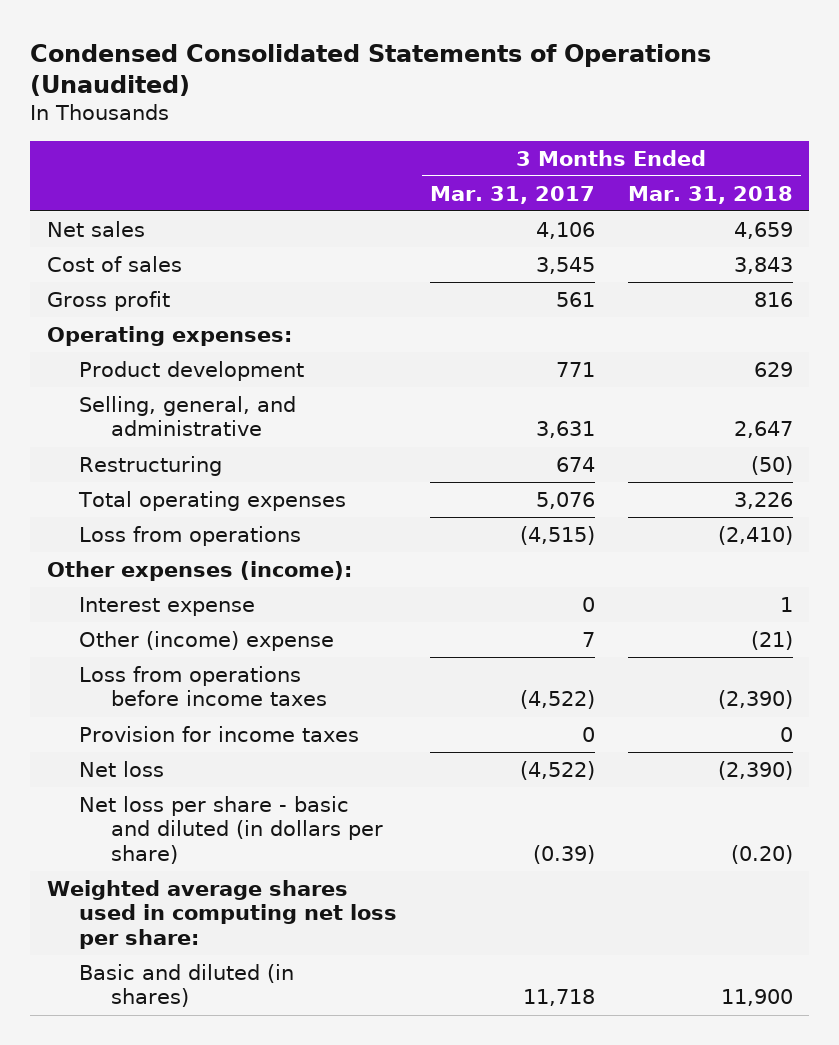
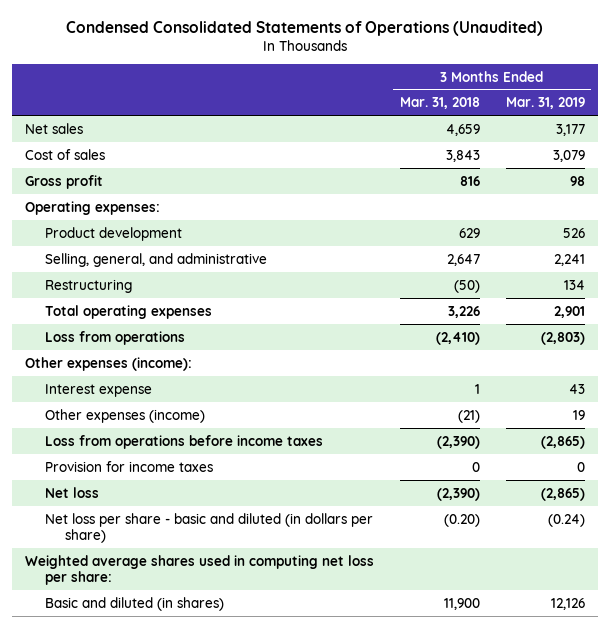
- | 3 Months Ended Mar. 31, 2017 | 3 Months Ended Mar. 31, 2018
+ | 3 Months Ended Mar. 31, 2018 | 3 Months Ended Mar. 31, 2019
- Other (income) expense | 7 | (21)
+ Other expenses (income) | (21) | 19

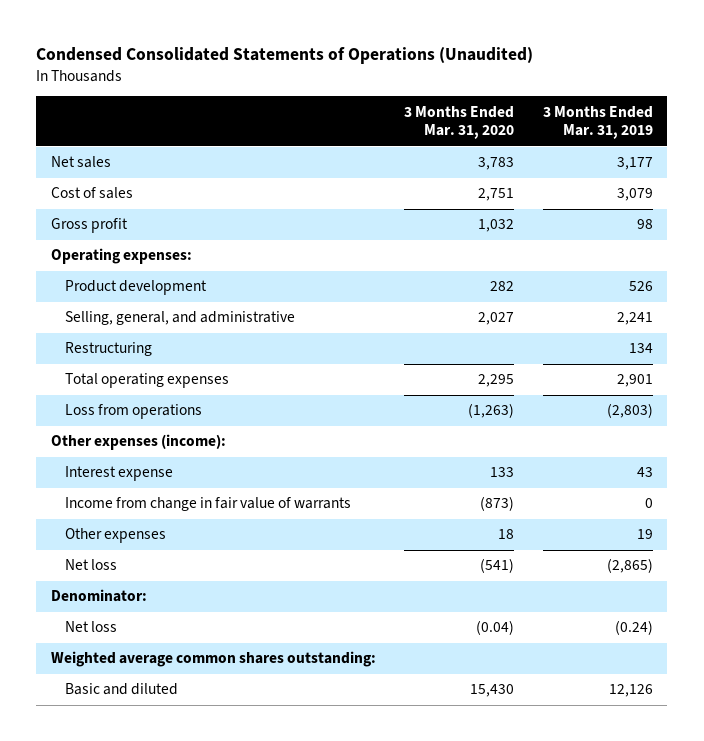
- | 3 Months Ended Mar. 31, 2018 | 3 Months Ended Mar. 31, 2019
+ | 3 Months Ended Mar. 31, 2020 | 3 Months Ended Mar. 31, 2019
- Other expenses (income) | (21) | 19
- Loss from operations before income taxes | (2,390) | (2,865)
- Provision for income taxes | 0 | 0
+ Income from change in fair value of warrants | (873) | 0
+ Other expenses | 18 | 19
- Net loss per share - basic and diluted (in dollars per share) | (0.20) | (0.24)
- Weighted average shares used in computing net loss per share:
- Basic and diluted (in shares) | 11,900 | 12,126
+ Denominator:
+ Net loss | (0.04) | (0.24)
+ Weighted average common shares outstanding:
+ Basic and diluted | 15,430 | 12,126

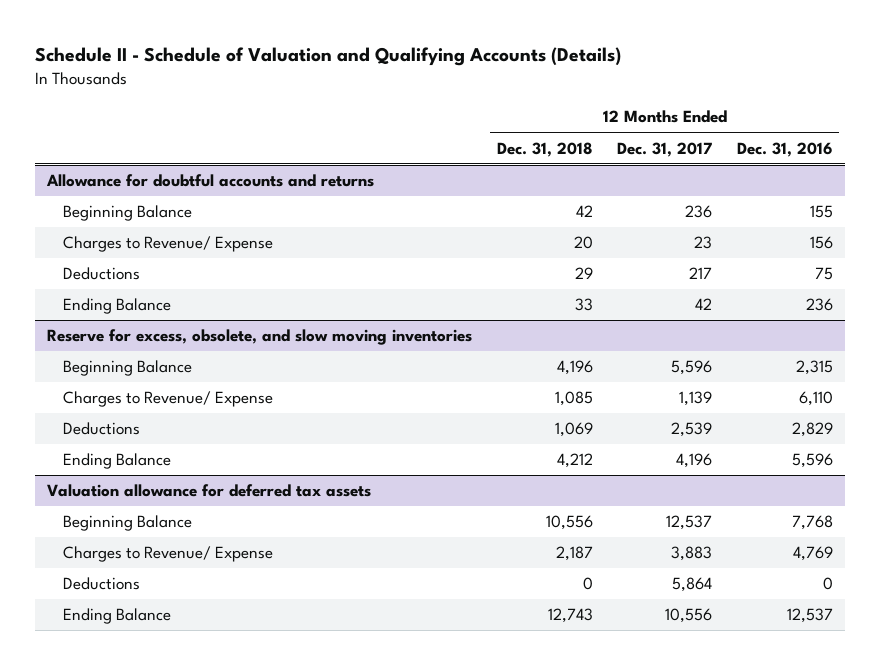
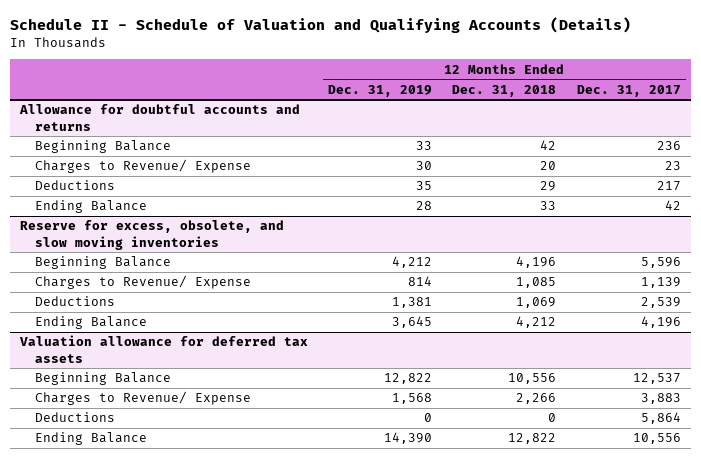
- | 12 Months Ended Dec. 31, 2018 | 12 Months Ended Dec. 31, 2017 | 12 Months Ended Dec. 31, 2016
+ | 12 Months Ended Dec. 31, 2019 | 12 Months Ended Dec. 31, 2018 | 12 Months Ended Dec. 31, 2017
@ Valuation allowance for deferred tax assets
- Charges to Revenue/ Expense | 2,187 | 3,883 | 4,769
+ Charges to Revenue/ Expense | 1,568 | 2,266 | 3,883
- Ending Balance | 12,743 | 10,556 | 12,537
+ Ending Balance | 14,390 | 12,822 | 10,556

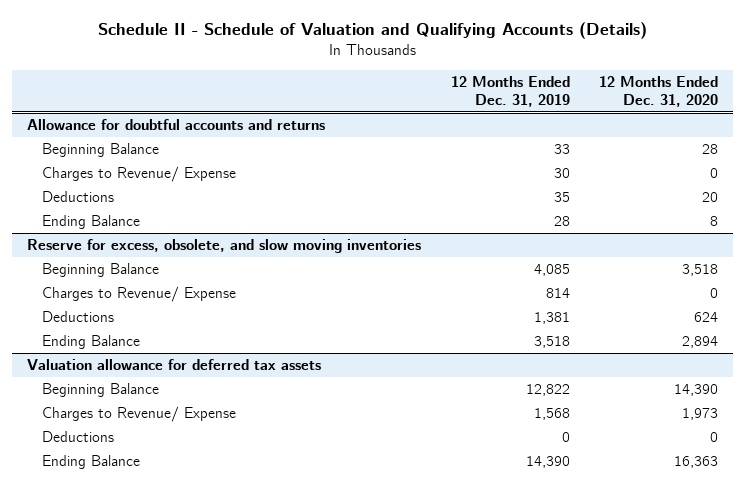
- | 12 Months Ended Dec. 31, 2019 | 12 Months Ended Dec. 31, 2018 | 12 Months Ended Dec. 31, 2017
+ | 12 Months Ended Dec. 31, 2019 | 12 Months Ended Dec. 31, 2020
@ Reserve for excess, obsolete, and slow moving inventories
- Beginning Balance | 4,212 | 4,196 | 5,596
+ Beginning Balance | 4,085 | 3,518
- Ending Balance | 3,645 | 4,212 | 4,196
+ Ending Balance | 3,518 | 2,894

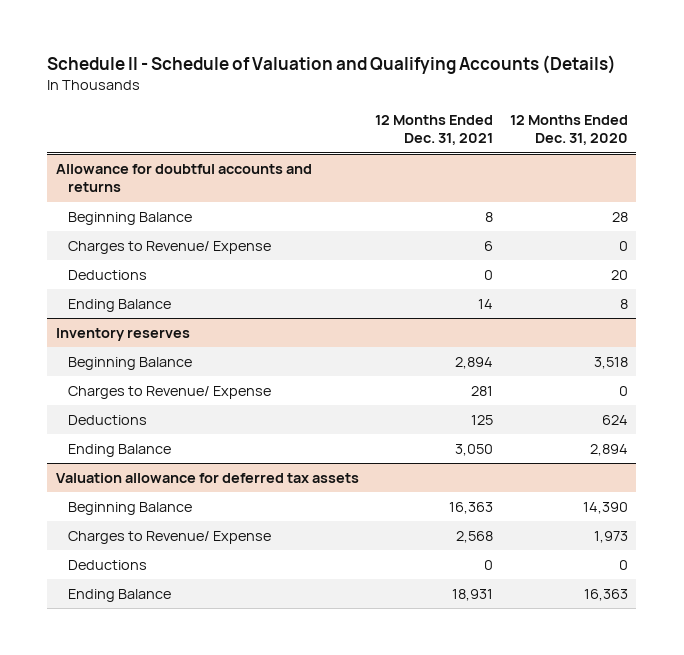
- | 12 Months Ended Dec. 31, 2019 | 12 Months Ended Dec. 31, 2020
+ | 12 Months Ended Dec. 31, 2021 | 12 Months Ended Dec. 31, 2020
- Reserve for excess, obsolete, and slow moving inventories
+ Inventory reserves

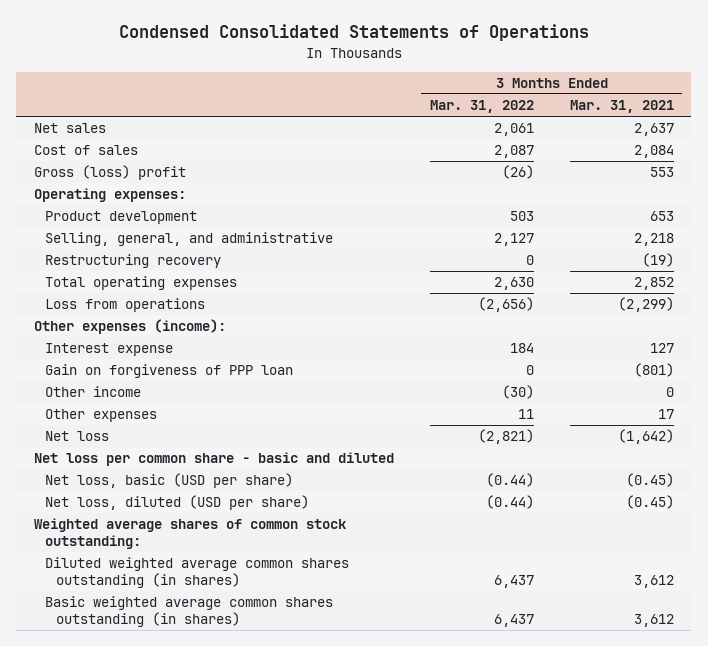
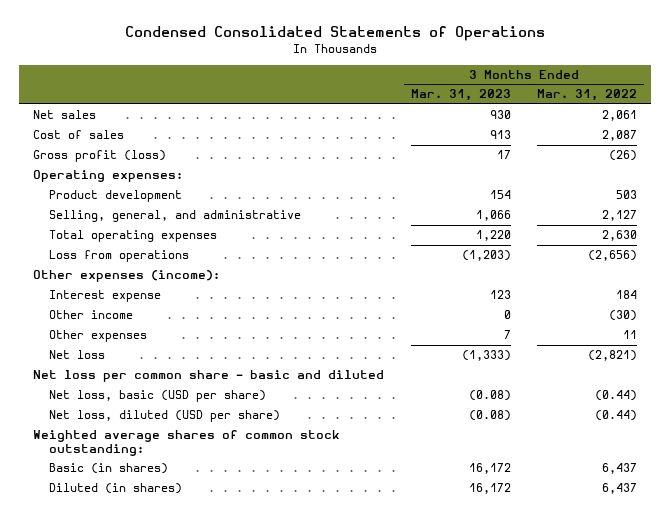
- | 3 Months Ended Mar. 31, 2022 | 3 Months Ended Mar. 31, 2021
+ | 3 Months Ended Mar. 31, 2023 | 3 Months Ended Mar. 31, 2022
- Gross (loss) profit | (26) | 553
+ Gross profit (loss) | 17 | (26)
- Restructuring recovery | 0 | (19)
- Gain on forgiveness of PPP loan | 0 | (801)
- Diluted weighted average common shares outstanding (in shares) | 6,437 | 3,612
- Basic weighted average common shares outstanding (in shares) | 6,437 | 3,612
+ Basic (in shares) | 16,172 | 6,437
+ Diluted (in shares) | 16,172 | 6,437

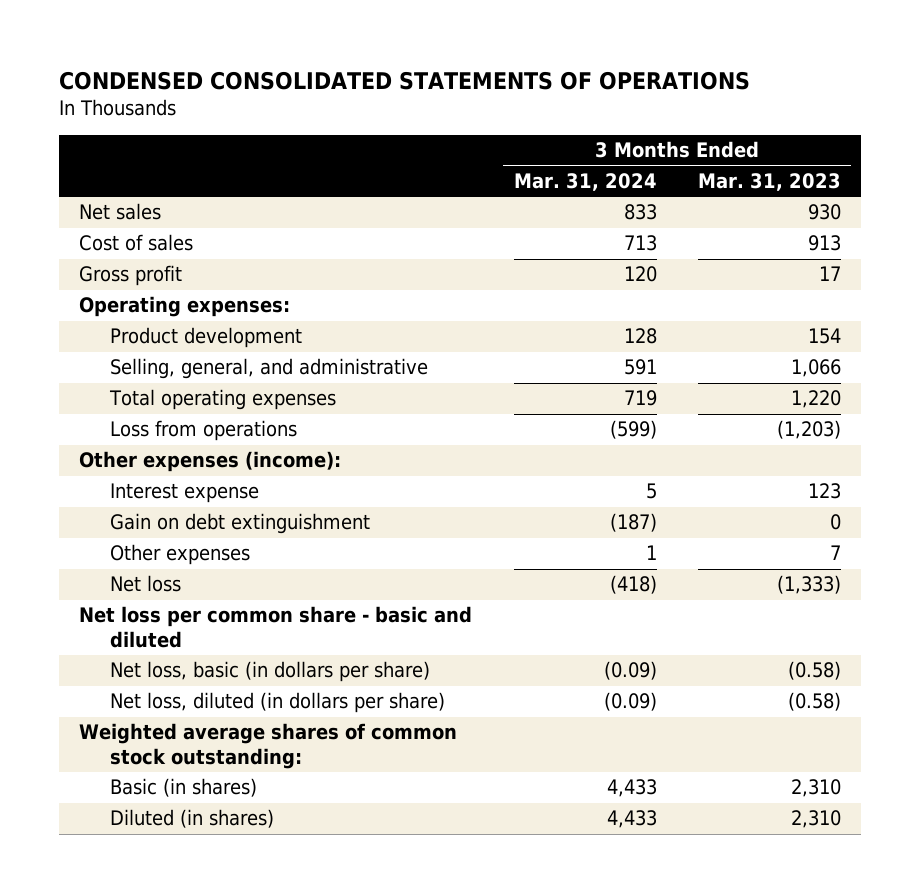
- Condensed Consolidated Statements of Operations
+ CONDENSED CONSOLIDATED STATEMENTS OF OPERATIONS
- | 3 Months Ended Mar. 31, 2023 | 3 Months Ended Mar. 31, 2022
+ | 3 Months Ended Mar. 31, 2024 | 3 Months Ended Mar. 31, 2023
- Gross profit (loss) | 17 | (26)
+ Gross profit | 120 | 17
- Other income | 0 | (30)
+ Gain on debt extinguishment | (187) | 0
- Net loss, basic (USD per share) | (0.08) | (0.44)
- Net loss, diluted (USD per share) | (0.08) | (0.44)
+ Net loss, basic (in dollars per share) | (0.09) | (0.58)
+ Net loss, diluted (in dollars per share) | (0.09) | (0.58)
- Basic (in shares) | 16,172 | 6,437
- Diluted (in shares) | 16,172 | 6,437
+ Basic (in shares) | 4,433 | 2,310
+ Diluted (in shares) | 4,433 | 2,310

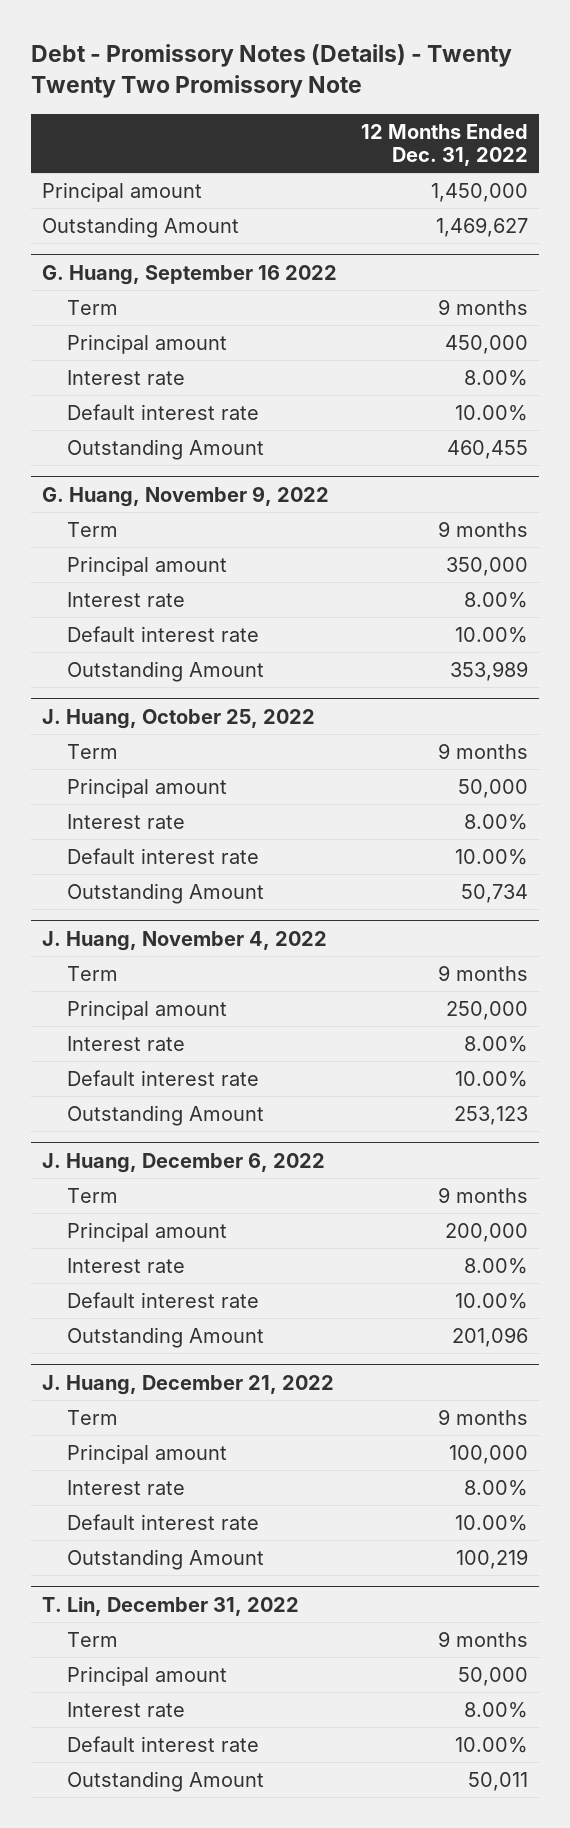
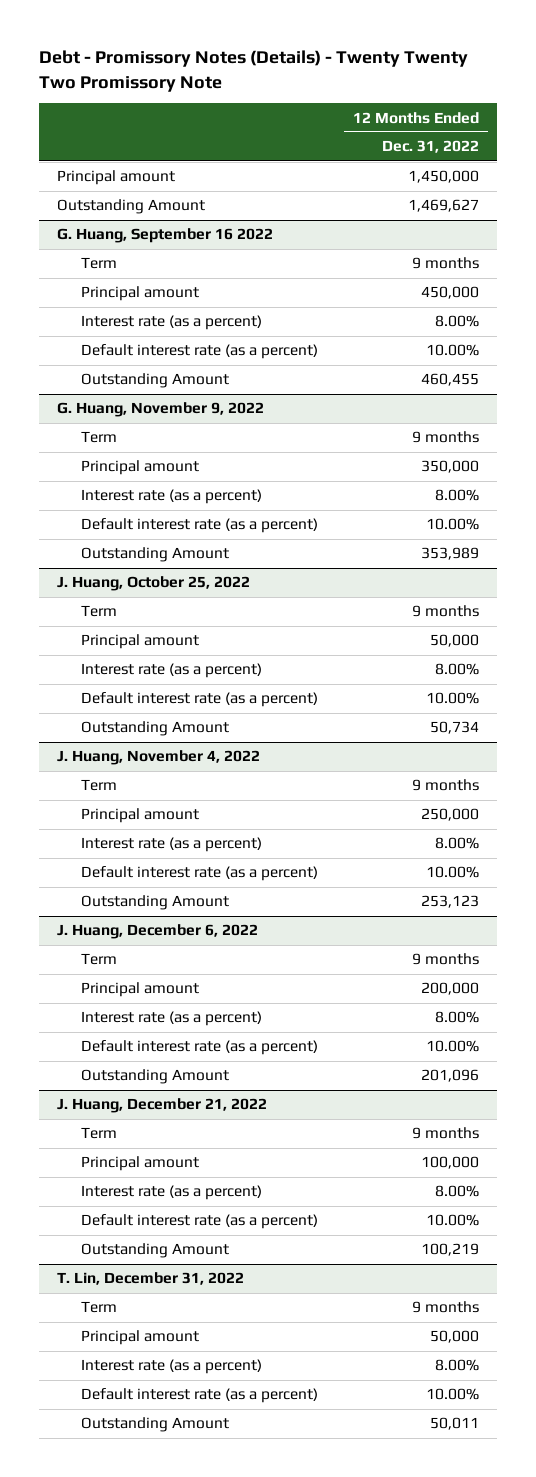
@ G. Huang, September 16 2022
- Interest rate | 8.00%
- Default interest rate | 10.00%
+ Interest rate (as a percent) | 8.00%
+ Default interest rate (as a percent) | 10.00%
@ G. Huang, November 9, 2022
- Interest rate | 8.00%
- Default interest rate | 10.00%
+ Interest rate (as a percent) | 8.00%
+ Default interest rate (as a percent) | 10.00%
@ J. Huang, October 25, 2022
- Interest rate | 8.00%
- Default interest rate | 10.00%
+ Interest rate (as a percent) | 8.00%
+ Default interest rate (as a percent) | 10.00%
@ J. Huang, November 4, 2022
- Interest rate | 8.00%
- Default interest rate | 10.00%
+ Interest rate (as a percent) | 8.00%
+ Default interest rate (as a percent) | 10.00%
@ J. Huang, December 6, 2022
- Interest rate | 8.00%
- Default interest rate | 10.00%
+ Interest rate (as a percent) | 8.00%
+ Default interest rate (as a percent) | 10.00%
@ J. Huang, December 21, 2022
- Interest rate | 8.00%
- Default interest rate | 10.00%
+ Interest rate (as a percent) | 8.00%
+ Default interest rate (as a percent) | 10.00%
@ T. Lin, December 31, 2022
- Interest rate | 8.00%
- Default interest rate | 10.00%
+ Interest rate (as a percent) | 8.00%
+ Default interest rate (as a percent) | 10.00%

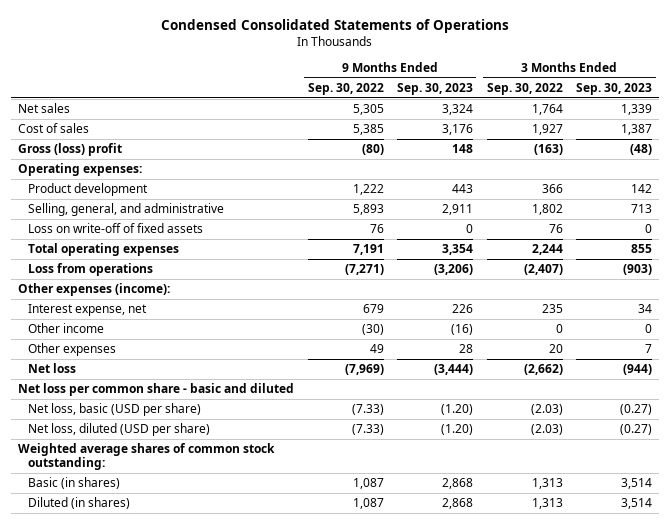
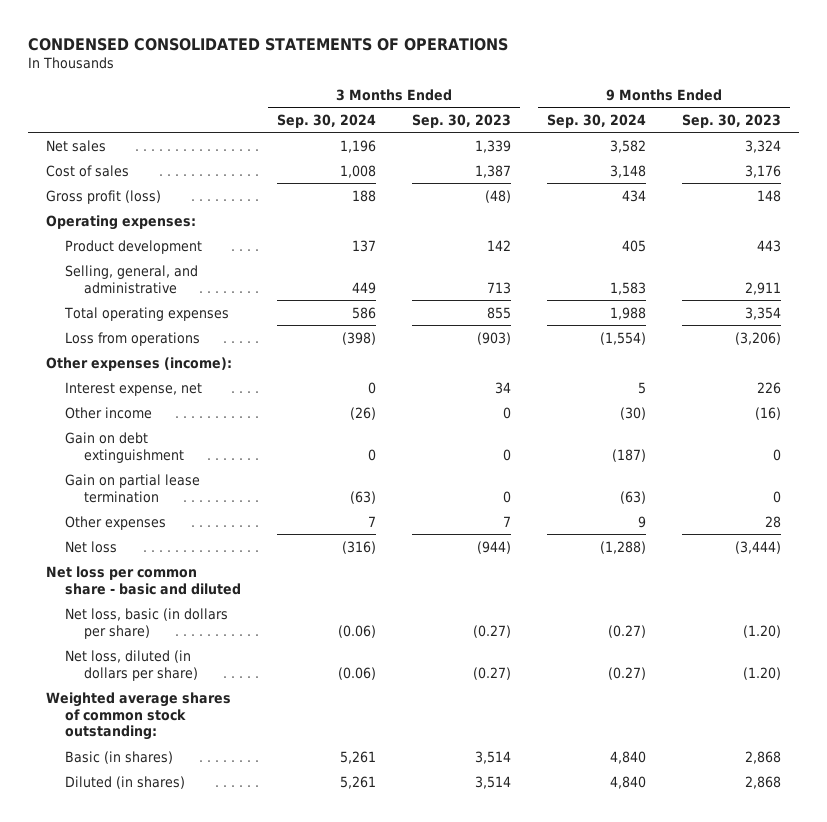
- Condensed Consolidated Statements of Operations
+ CONDENSED CONSOLIDATED STATEMENTS OF OPERATIONS
- | 9 Months Ended Sep. 30, 2022 | 9 Months Ended Sep. 30, 2023 | 3 Months Ended Sep. 30, 2022 | 3 Months Ended Sep. 30, 2023
+ | 3 Months Ended Sep. 30, 2024 | 3 Months Ended Sep. 30, 2023 | 9 Months Ended Sep. 30, 2024 | 9 Months Ended Sep. 30, 2023
- Gross (loss) profit | (80) | 148 | (163) | (48)
+ Gross profit (loss) | 188 | (48) | 434 | 148
- Loss on write-off of fixed assets | 76 | 0 | 76 | 0
+ Gain on debt extinguishment | 0 | 0 | (187) | 0
+ Gain on partial lease termination | (63) | 0 | (63) | 0
- Net loss, basic (USD per share) | (7.33) | (1.20) | (2.03) | (0.27)
- Net loss, diluted (USD per share) | (7.33) | (1.20) | (2.03) | (0.27)
+ Net loss, basic (in dollars per share) | (0.06) | (0.27) | (0.27) | (1.20)
+ Net loss, diluted (in dollars per share) | (0.06) | (0.27) | (0.27) | (1.20)

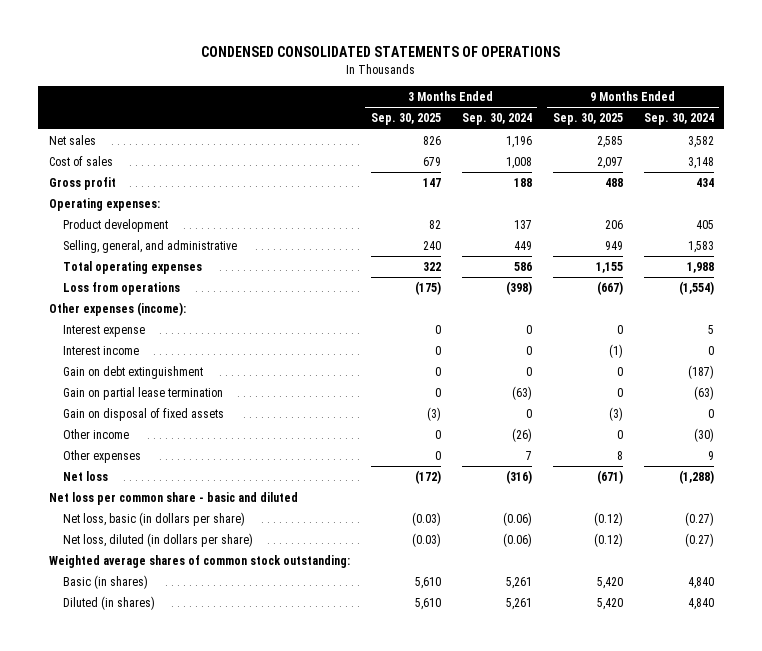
- | 3 Months Ended Sep. 30, 2024 | 3 Months Ended Sep. 30, 2023 | 9 Months Ended Sep. 30, 2024 | 9 Months Ended Sep. 30, 2023
+ | 3 Months Ended Sep. 30, 2025 | 3 Months Ended Sep. 30, 2024 | 9 Months Ended Sep. 30, 2025 | 9 Months Ended Sep. 30, 2024
- Gross profit (loss) | 188 | (48) | 434 | 148
+ Gross profit | 147 | 188 | 488 | 434
- Interest expense, net | 0 | 34 | 5 | 226
+ Interest expense | 0 | 0 | 0 | 5
+ Interest income | 0 | 0 | (1) | 0
+ Gain on disposal of fixed assets | (3) | 0 | (3) | 0
moved down: Other income | 0 | (26) | 0 | (30)

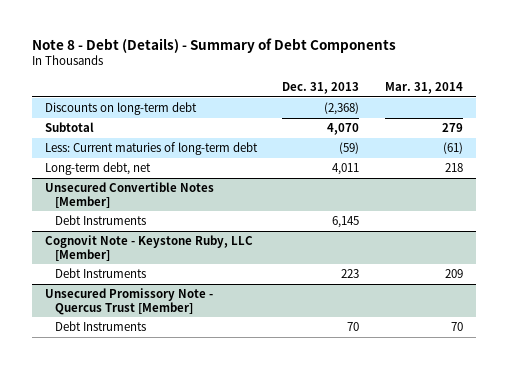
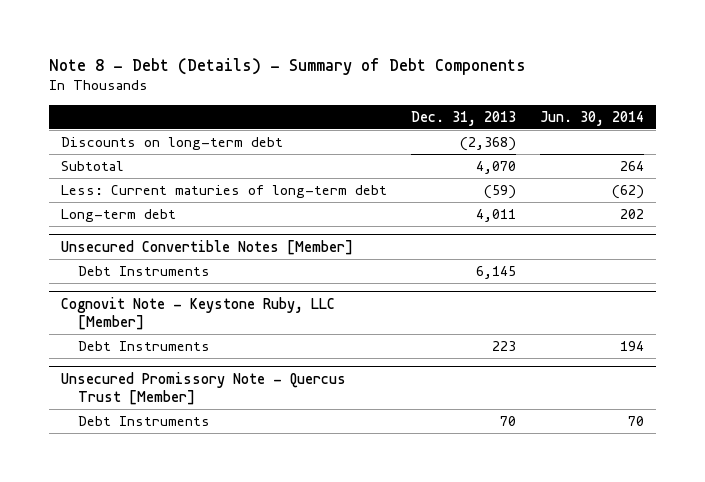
- | Dec. 31, 2013 | Mar. 31, 2014
+ | Dec. 31, 2013 | Jun. 30, 2014
- Long-term debt, net | 4,011 | 218
+ Long-term debt | 4,011 | 202

